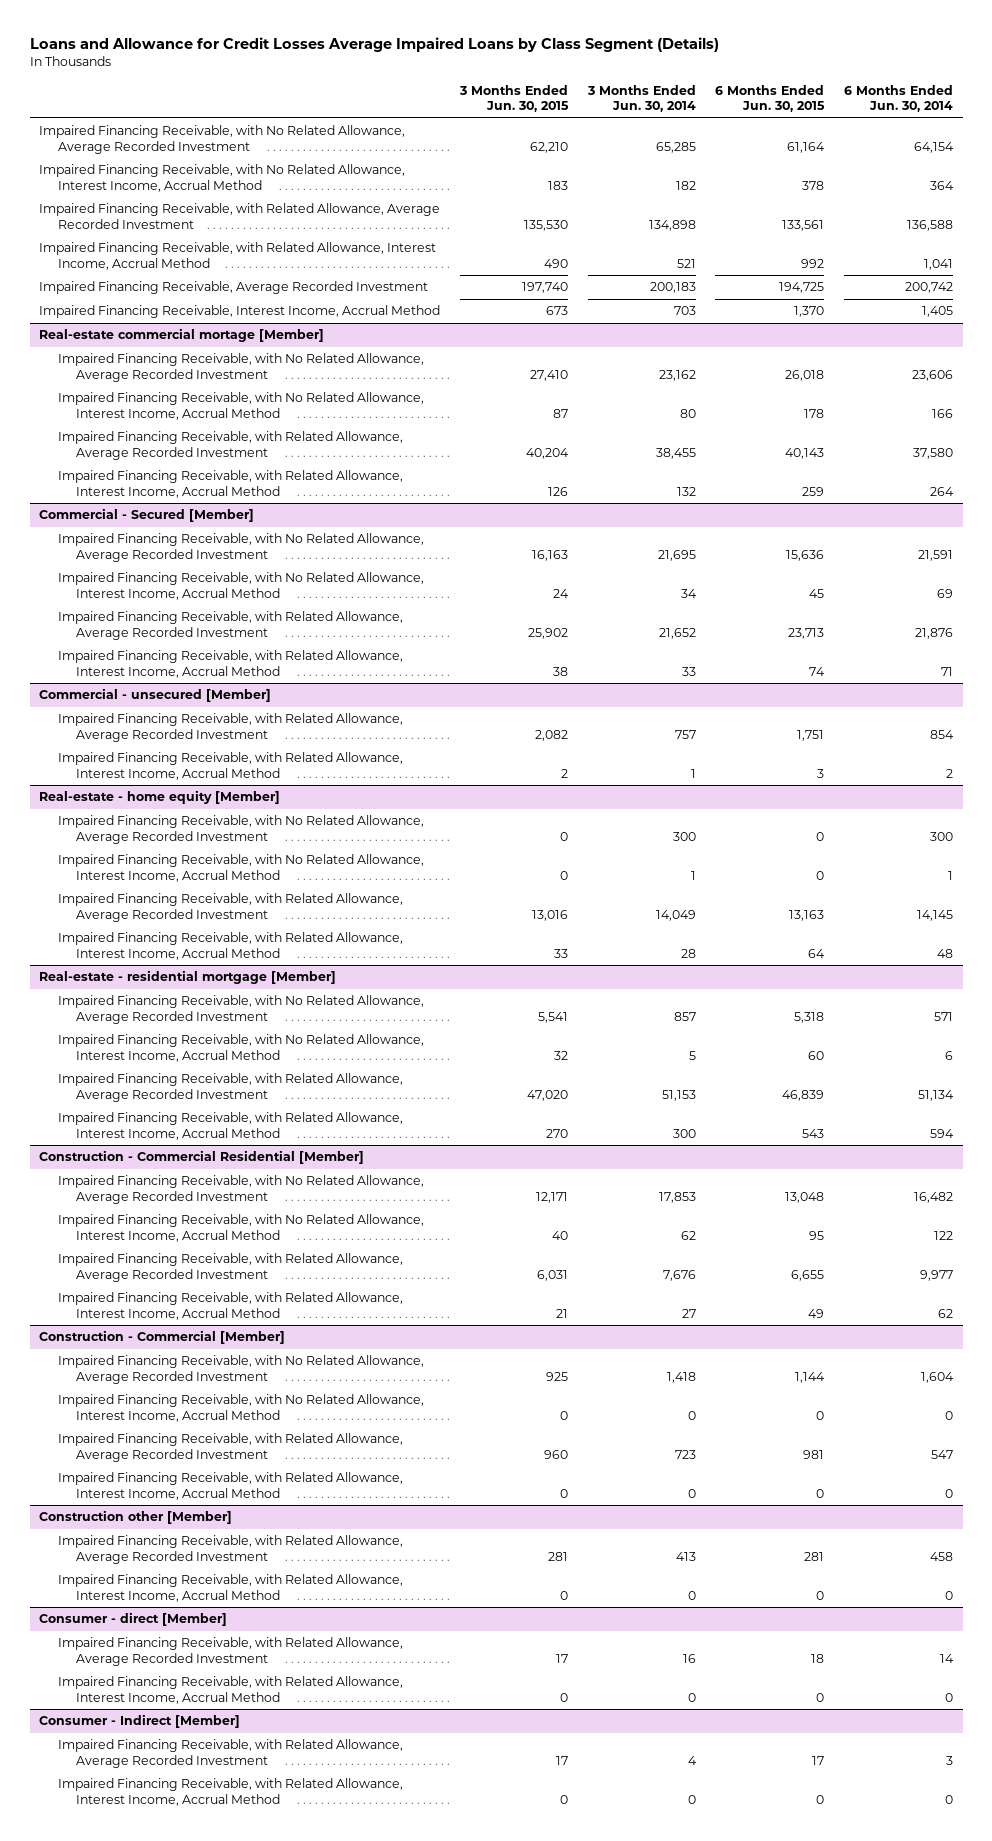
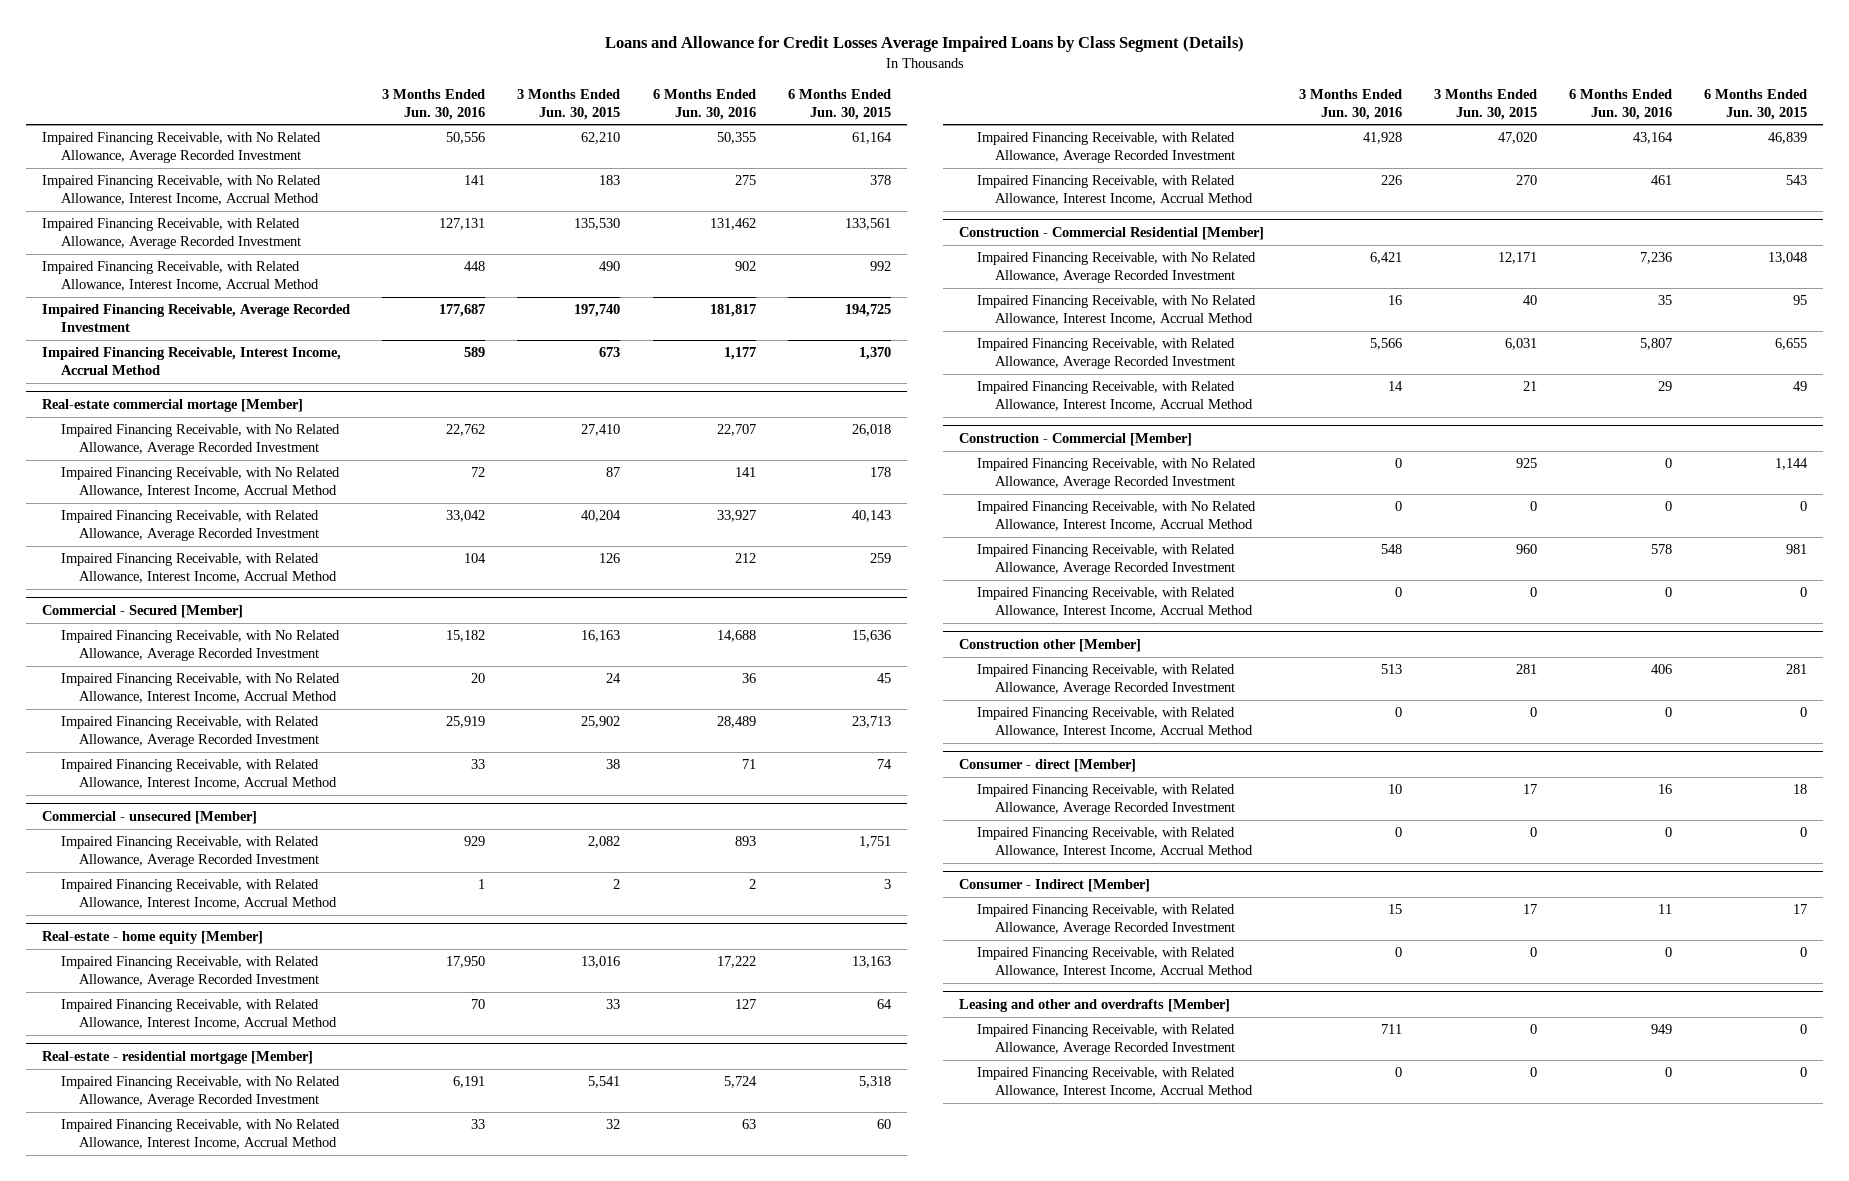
- | 3 Months Ended Jun. 30, 2015 | 3 Months Ended Jun. 30, 2014 | 6 Months Ended Jun. 30, 2015 | 6 Months Ended Jun. 30, 2014
+ | 3 Months Ended Jun. 30, 2016 | 3 Months Ended Jun. 30, 2015 | 6 Months Ended Jun. 30, 2016 | 6 Months Ended Jun. 30, 2015
@ Real-estate - home equity [Member]
- Impaired Financing Receivable, with No Related Allowance, Average Recorded Investment | 0 | 300 | 0 | 300
- Impaired Financing Receivable, with No Related Allowance, Interest Income, Accrual Method | 0 | 1 | 0 | 1
+ Leasing and other and overdrafts [Member]
+ Impaired Financing Receivable, with Related Allowance, Average Recorded Investment | 711 | 0 | 949 | 0
+ Impaired Financing Receivable, with Related Allowance, Interest Income, Accrual Method | 0 | 0 | 0 | 0

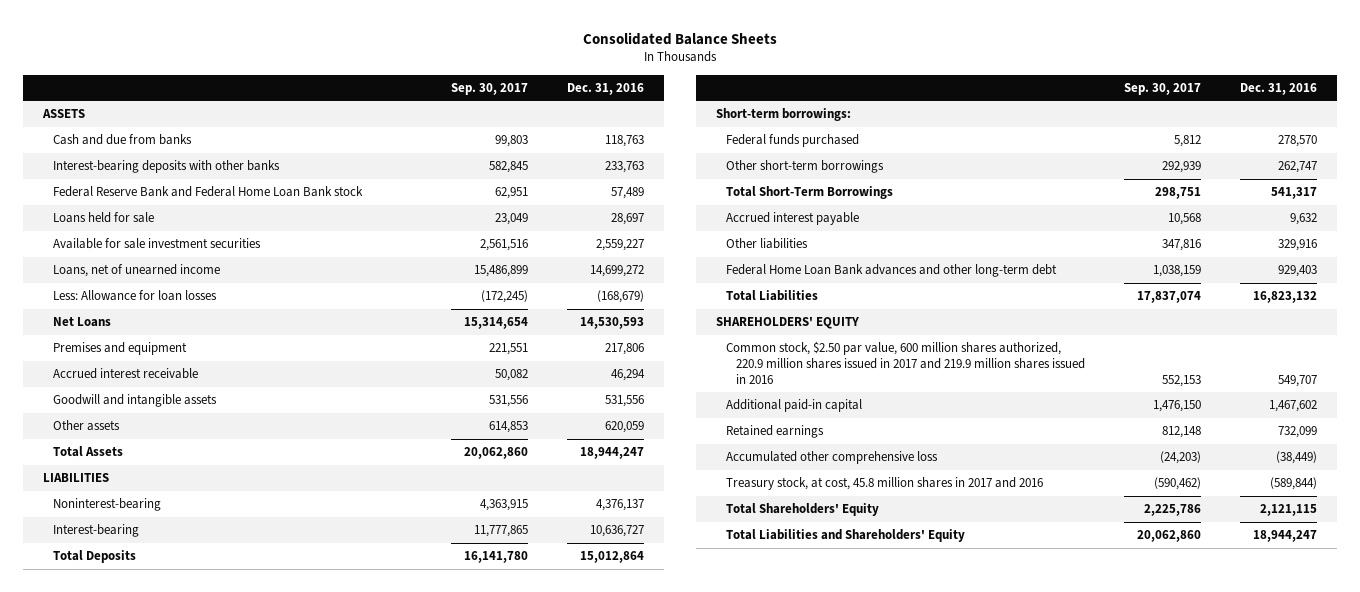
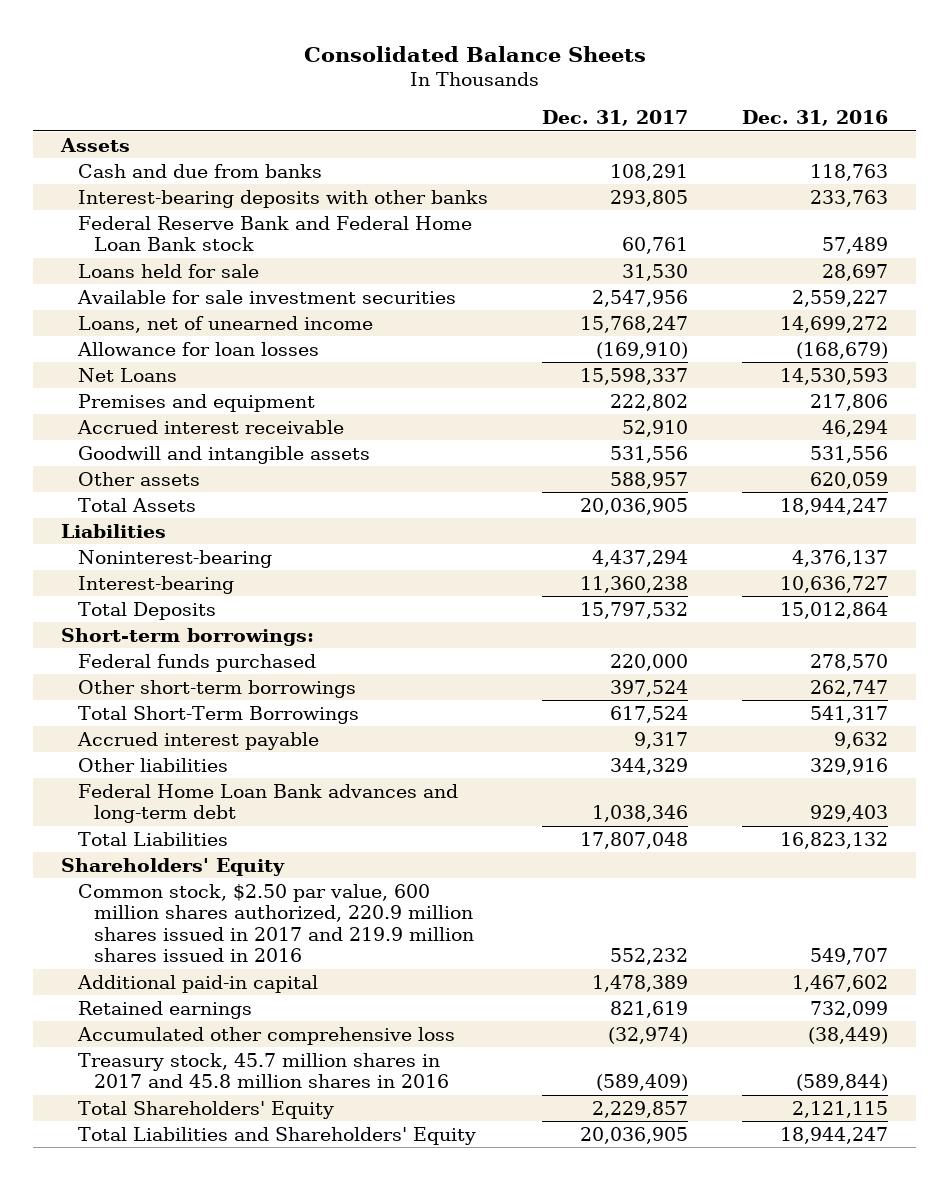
- | Sep. 30, 2017 | Dec. 31, 2016
+ | Dec. 31, 2017 | Dec. 31, 2016
- ASSETS
+ Assets
- Less: Allowance for loan losses | (172,245) | (168,679)
+ Allowance for loan losses | (169,910) | (168,679)
- LIABILITIES
+ Liabilities
- Federal Home Loan Bank advances and other long-term debt | 1,038,159 | 929,403
+ Federal Home Loan Bank advances and long-term debt | 1,038,346 | 929,403
- SHAREHOLDERS' EQUITY
+ Shareholders' Equity
- Treasury stock, at cost, 45.8 million shares in 2017 and 2016 | (590,462) | (589,844)
+ Treasury stock, 45.7 million shares in 2017 and 45.8 million shares in 2016 | (589,409) | (589,844)

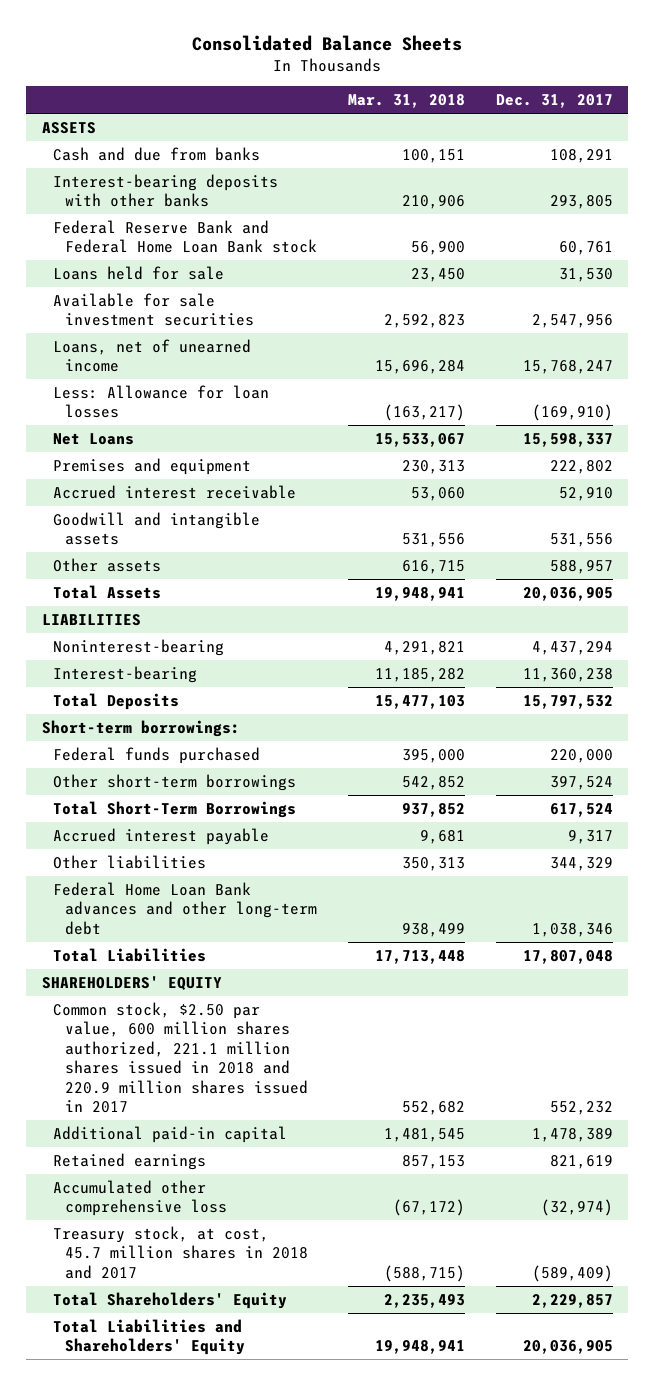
- | Dec. 31, 2017 | Dec. 31, 2016
+ | Mar. 31, 2018 | Dec. 31, 2017
- Assets
+ ASSETS
- Allowance for loan losses | (169,910) | (168,679)
+ Less: Allowance for loan losses | (163,217) | (169,910)
- Liabilities
+ LIABILITIES
- Federal Home Loan Bank advances and long-term debt | 1,038,346 | 929,403
+ Federal Home Loan Bank advances and other long-term debt | 938,499 | 1,038,346
- Shareholders' Equity
- Common stock, $2.50 par value, 600 million shares authorized, 220.9 million shares issued in 2017 and 219.9 million shares issued in 2016 | 552,232 | 549,707
+ SHAREHOLDERS' EQUITY
+ Common stock, $2.50 par value, 600 million shares authorized, 221.1 million shares issued in 2018 and 220.9 million shares issued in 2017 | 552,682 | 552,232
- Treasury stock, 45.7 million shares in 2017 and 45.8 million shares in 2016 | (589,409) | (589,844)
+ Treasury stock, at cost, 45.7 million shares in 2018 and 2017 | (588,715) | (589,409)

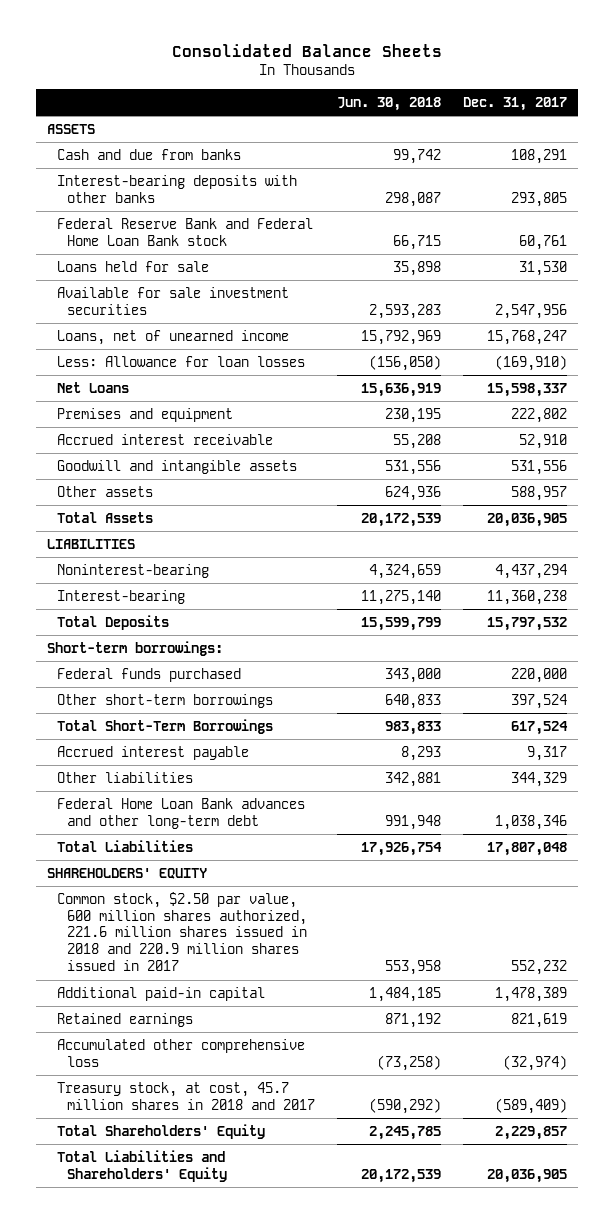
- | Mar. 31, 2018 | Dec. 31, 2017
+ | Jun. 30, 2018 | Dec. 31, 2017
- Common stock, $2.50 par value, 600 million shares authorized, 221.1 million shares issued in 2018 and 220.9 million shares issued in 2017 | 552,682 | 552,232
+ Common stock, $2.50 par value, 600 million shares authorized, 221.6 million shares issued in 2018 and 220.9 million shares issued in 2017 | 553,958 | 552,232

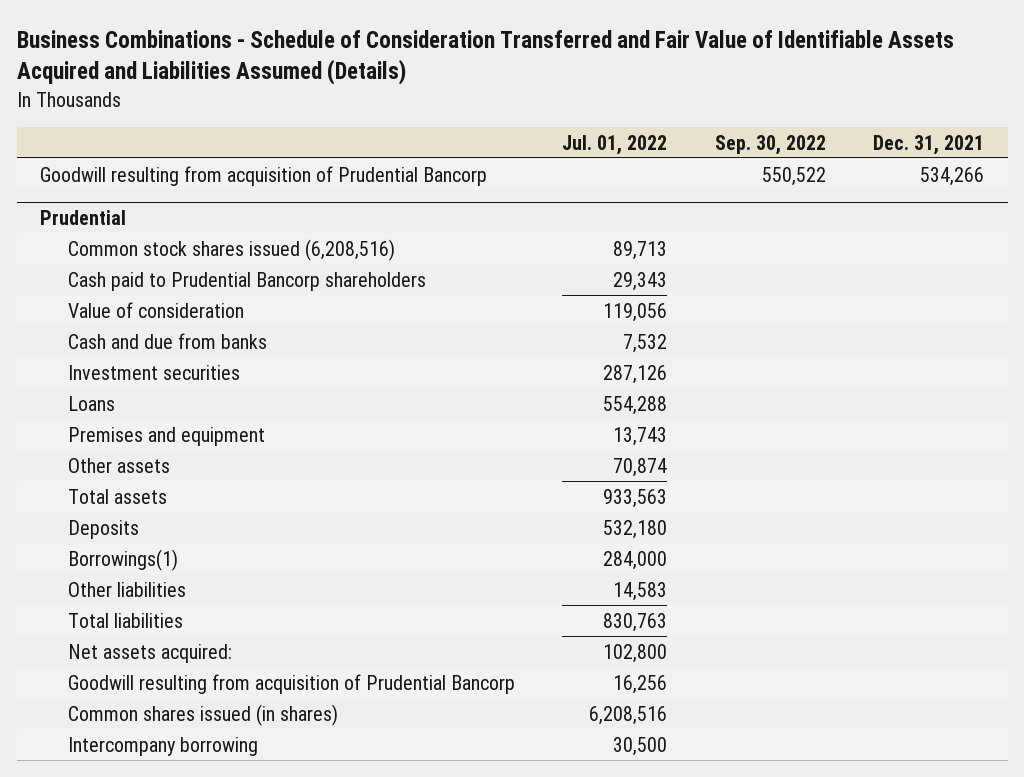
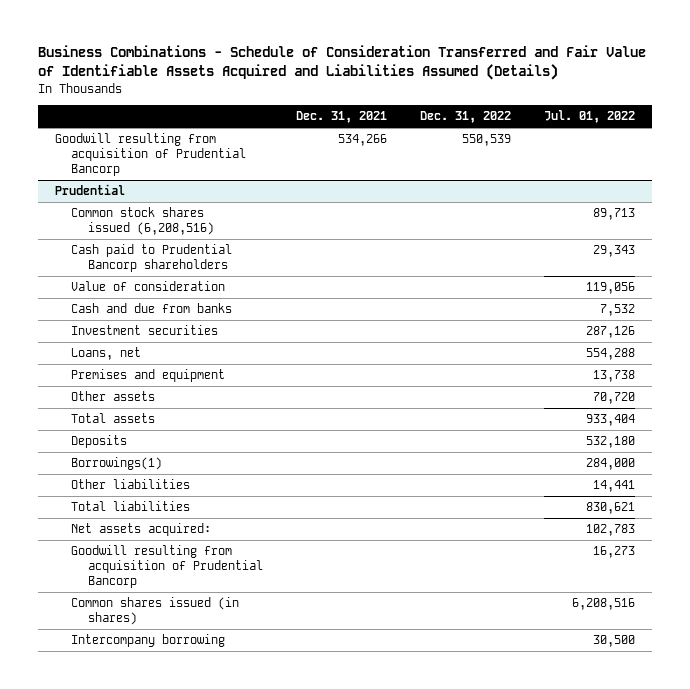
- | Jul. 01, 2022 | Sep. 30, 2022 | Dec. 31, 2021
+ | Dec. 31, 2021 | Dec. 31, 2022 | Jul. 01, 2022
@ Prudential
- Loans | 554,288 | |
- Premises and equipment | 13,743 | |
- Other assets | 70,874 | |
- Total assets | 933,563 | |
+ Loans, net | | | 554,288
+ Premises and equipment | | | 13,738
+ Other assets | | | 70,720
+ Total assets | | | 933,404
- Other liabilities | 14,583 | |
- Total liabilities | 830,763 | |
- Net assets acquired: | 102,800 | |
- Goodwill resulting from acquisition of Prudential Bancorp | 16,256 | |
+ Other liabilities | | | 14,441
+ Total liabilities | | | 830,621
+ Net assets acquired: | | | 102,783
+ Goodwill resulting from acquisition of Prudential Bancorp | | | 16,273

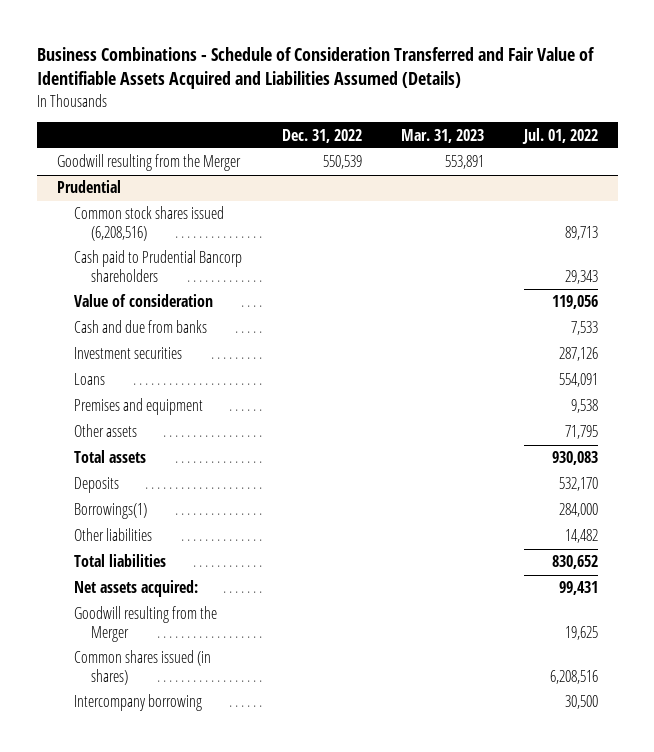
- | Dec. 31, 2021 | Dec. 31, 2022 | Jul. 01, 2022
+ | Dec. 31, 2022 | Mar. 31, 2023 | Jul. 01, 2022
- Goodwill resulting from acquisition of Prudential Bancorp | 534,266 | 550,539 |
+ Goodwill resulting from the Merger | 550,539 | 553,891 |
@ Prudential
- Cash and due from banks | | | 7,532
+ Cash and due from banks | | | 7,533
- Loans, net | | | 554,288
- Premises and equipment | | | 13,738
- Other assets | | | 70,720
- Total assets | | | 933,404
- Deposits | | | 532,180
+ Loans | | | 554,091
+ Premises and equipment | | | 9,538
+ Other assets | | | 71,795
+ Total assets | | | 930,083
+ Deposits | | | 532,170
- Other liabilities | | | 14,441
- Total liabilities | | | 830,621
- Net assets acquired: | | | 102,783
- Goodwill resulting from acquisition of Prudential Bancorp | | | 16,273
+ Other liabilities | | | 14,482
+ Total liabilities | | | 830,652
+ Net assets acquired: | | | 99,431
+ Goodwill resulting from the Merger | | | 19,625

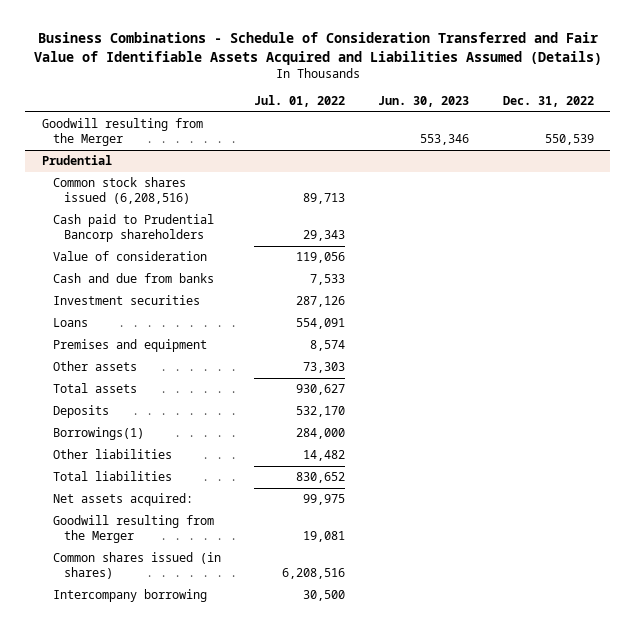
- | Dec. 31, 2022 | Mar. 31, 2023 | Jul. 01, 2022
+ | Jul. 01, 2022 | Jun. 30, 2023 | Dec. 31, 2022
@ Prudential
- Premises and equipment | | | 9,538
- Other assets | | | 71,795
- Total assets | | | 930,083
+ Premises and equipment | 8,574 | |
+ Other assets | 73,303 | |
+ Total assets | 930,627 | |
- Net assets acquired: | | | 99,431
- Goodwill resulting from the Merger | | | 19,625
+ Net assets acquired: | 99,975 | |
+ Goodwill resulting from the Merger | 19,081 | |

